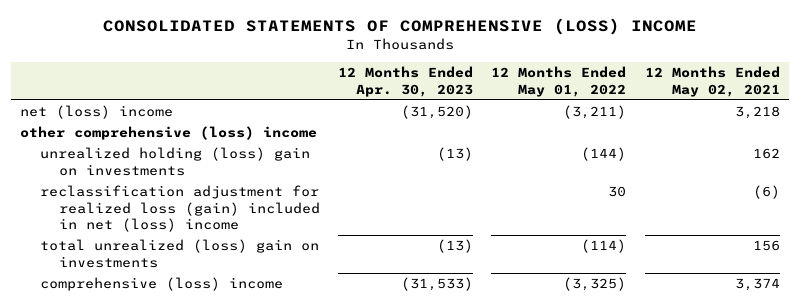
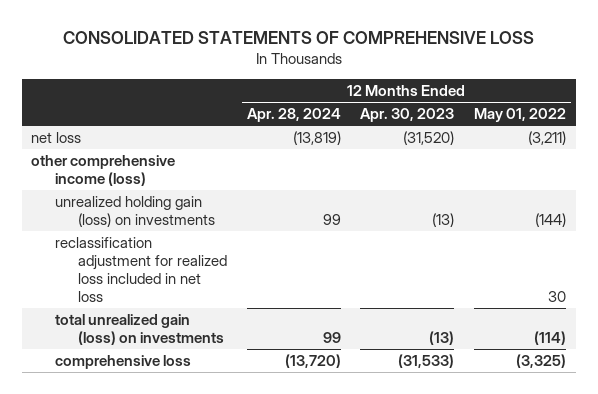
- CONSOLIDATED STATEMENTS OF COMPREHENSIVE (LOSS) INCOME
+ CONSOLIDATED STATEMENTS OF COMPREHENSIVE LOSS
- | 12 Months Ended Apr. 30, 2023 | 12 Months Ended May 01, 2022 | 12 Months Ended May 02, 2021
+ | 12 Months Ended Apr. 28, 2024 | 12 Months Ended Apr. 30, 2023 | 12 Months Ended May 01, 2022
- net (loss) income | (31,520) | (3,211) | 3,218
- other comprehensive (loss) income
- unrealized holding (loss) gain on investments | (13) | (144) | 162
- reclassification adjustment for realized loss (gain) included in net (loss) income | | 30 | (6)
- total unrealized (loss) gain on investments | (13) | (114) | 156
- comprehensive (loss) income | (31,533) | (3,325) | 3,374
+ net loss | (13,819) | (31,520) | (3,211)
+ other comprehensive income (loss)
+ unrealized holding gain (loss) on investments | 99 | (13) | (144)
+ reclassification adjustment for realized loss included in net loss | | | 30
+ total unrealized gain (loss) on investments | 99 | (13) | (114)
+ comprehensive loss | (13,720) | (31,533) | (3,325)

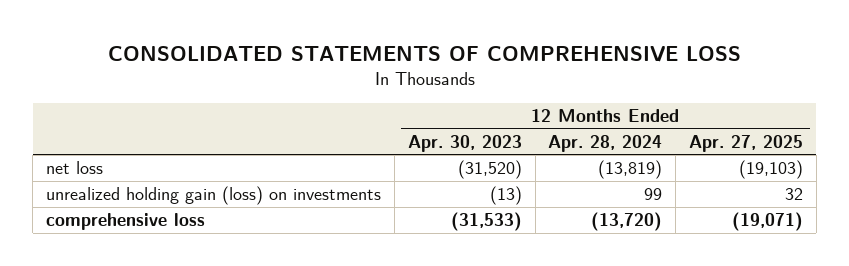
- | 12 Months Ended Apr. 28, 2024 | 12 Months Ended Apr. 30, 2023 | 12 Months Ended May 01, 2022
+ | 12 Months Ended Apr. 30, 2023 | 12 Months Ended Apr. 28, 2024 | 12 Months Ended Apr. 27, 2025
- other comprehensive income (loss)
- reclassification adjustment for realized loss included in net loss | | | 30
- total unrealized gain (loss) on investments | 99 | (13) | (114)

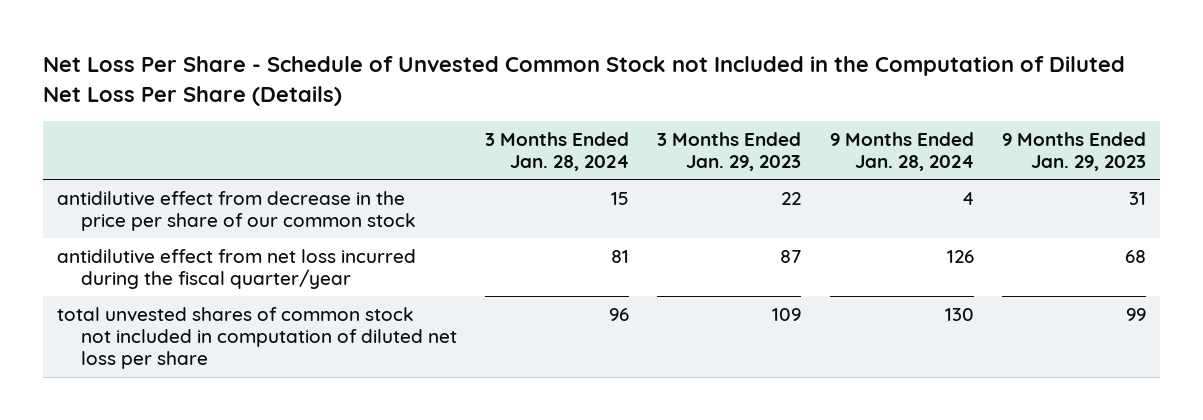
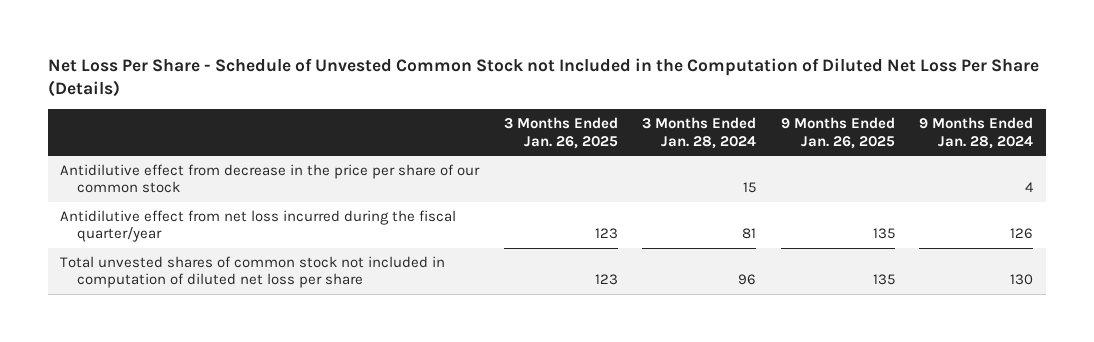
- | 3 Months Ended Jan. 28, 2024 | 3 Months Ended Jan. 29, 2023 | 9 Months Ended Jan. 28, 2024 | 9 Months Ended Jan. 29, 2023
+ | 3 Months Ended Jan. 26, 2025 | 3 Months Ended Jan. 28, 2024 | 9 Months Ended Jan. 26, 2025 | 9 Months Ended Jan. 28, 2024
- antidilutive effect from decrease in the price per share of our common stock | 15 | 22 | 4 | 31
- antidilutive effect from net loss incurred during the fiscal quarter/year | 81 | 87 | 126 | 68
- total unvested shares of common stock not included in computation of diluted net loss per share | 96 | 109 | 130 | 99
+ Antidilutive effect from decrease in the price per share of our common stock | | 15 | | 4
+ Antidilutive effect from net loss incurred during the fiscal quarter/year | 123 | 81 | 135 | 126
+ Total unvested shares of common stock not included in computation of diluted net loss per share | 123 | 96 | 135 | 130

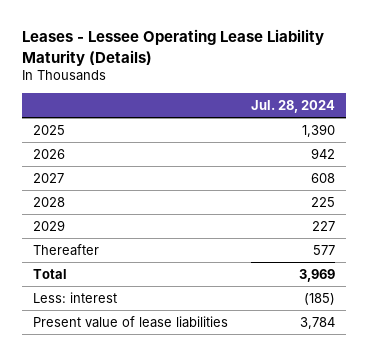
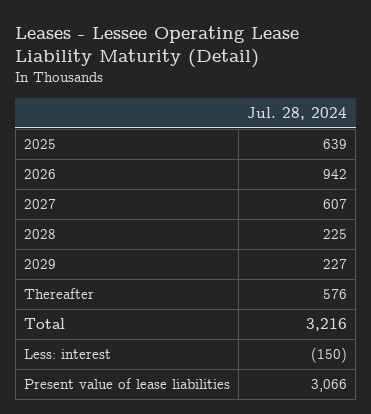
- Leases - Lessee Operating Lease Liability Maturity (Details)
+ Leases - Lessee Operating Lease Liability Maturity (Detail)
- 2025 | 1,390
+ 2025 | 639
- 2027 | 608
+ 2027 | 607
- Thereafter | 577
- Total | 3,969
- Less: interest | (185)
- Present value of lease liabilities | 3,784
+ Thereafter | 576
+ Total | 3,216
+ Less: interest | (150)
+ Present value of lease liabilities | 3,066

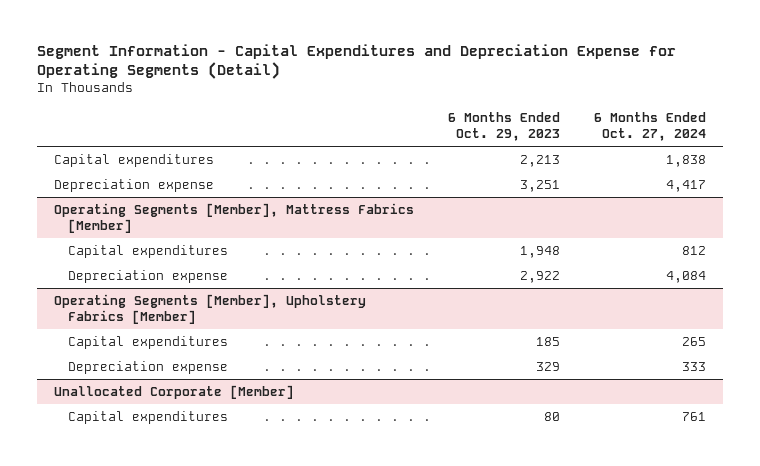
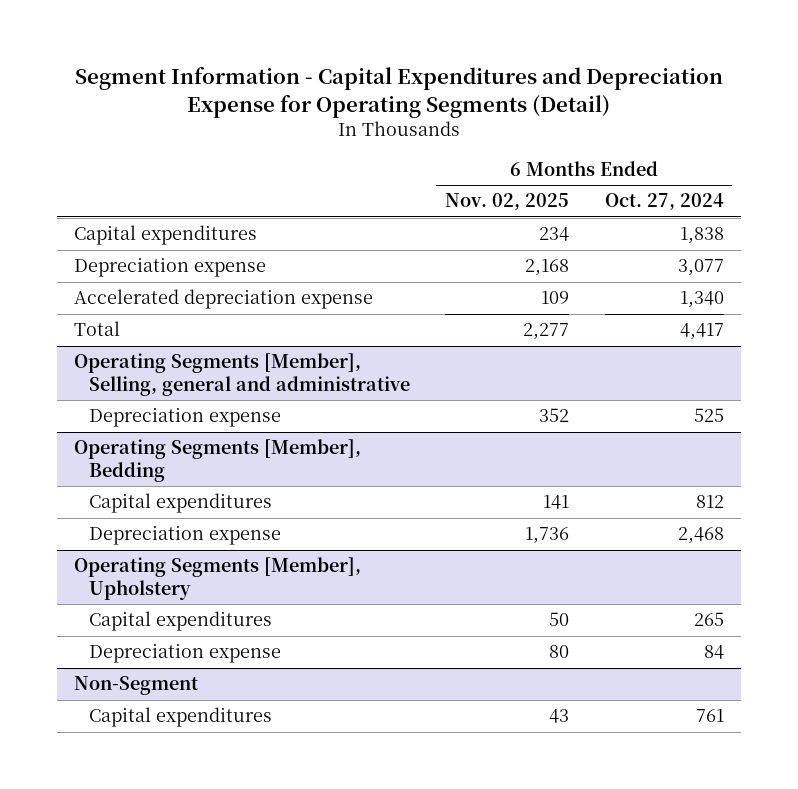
- | 6 Months Ended Oct. 29, 2023 | 6 Months Ended Oct. 27, 2024
+ | 6 Months Ended Nov. 02, 2025 | 6 Months Ended Oct. 27, 2024
- Depreciation expense | 3,251 | 4,417
- Operating Segments [Member], Mattress Fabrics [Member]
+ Depreciation expense | 2,168 | 3,077
+ Accelerated depreciation expense | 109 | 1,340
+ Total | 2,277 | 4,417
+ Operating Segments [Member], Selling, general and administrative
+ Depreciation expense | 352 | 525
+ Operating Segments [Member], Bedding
- Depreciation expense | 2,922 | 4,084
- Operating Segments [Member], Upholstery Fabrics [Member]
+ Depreciation expense | 1,736 | 2,468
+ Operating Segments [Member], Upholstery
- Depreciation expense | 329 | 333
- Unallocated Corporate [Member]
+ Depreciation expense | 80 | 84
+ Non-Segment

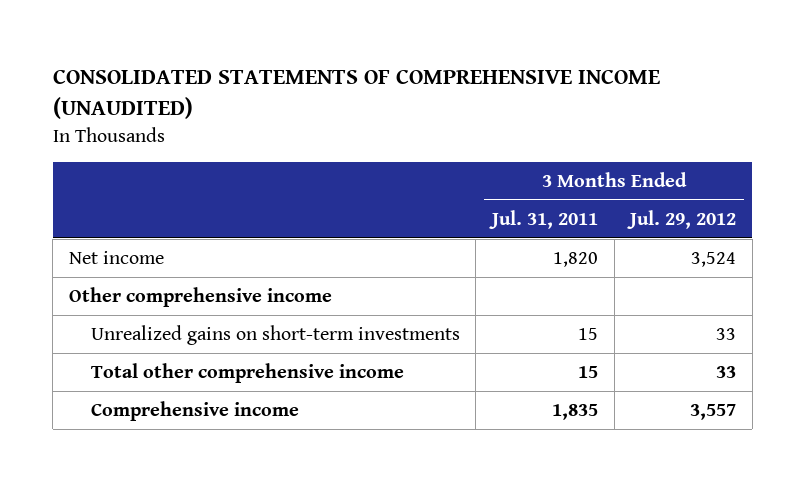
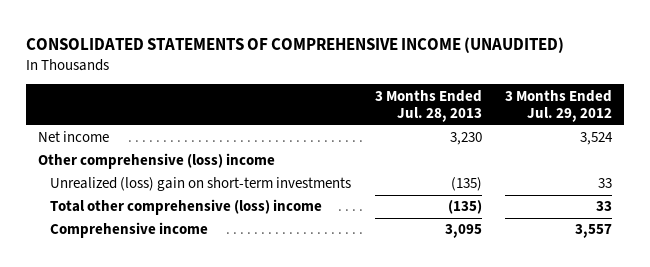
- | 3 Months Ended Jul. 31, 2011 | 3 Months Ended Jul. 29, 2012
+ | 3 Months Ended Jul. 28, 2013 | 3 Months Ended Jul. 29, 2012
- Other comprehensive income
- Unrealized gains on short-term investments | 15 | 33
- Total other comprehensive income | 15 | 33
+ Other comprehensive (loss) income
+ Unrealized (loss) gain on short-term investments | (135) | 33
+ Total other comprehensive (loss) income | (135) | 33

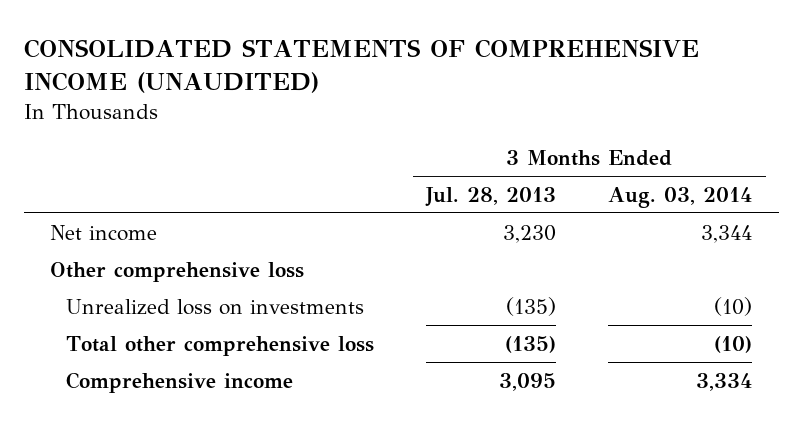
- | 3 Months Ended Jul. 28, 2013 | 3 Months Ended Jul. 29, 2012
+ | 3 Months Ended Jul. 28, 2013 | 3 Months Ended Aug. 03, 2014
- Other comprehensive (loss) income
- Unrealized (loss) gain on short-term investments | (135) | 33
- Total other comprehensive (loss) income | (135) | 33
+ Other comprehensive loss
+ Unrealized loss on investments | (135) | (10)
+ Total other comprehensive loss | (135) | (10)

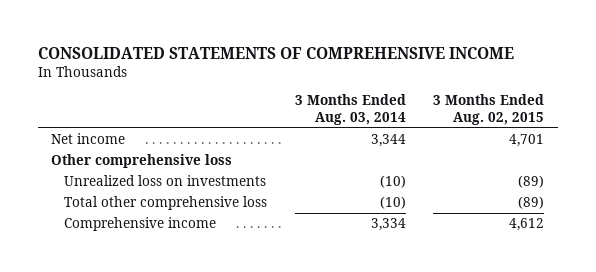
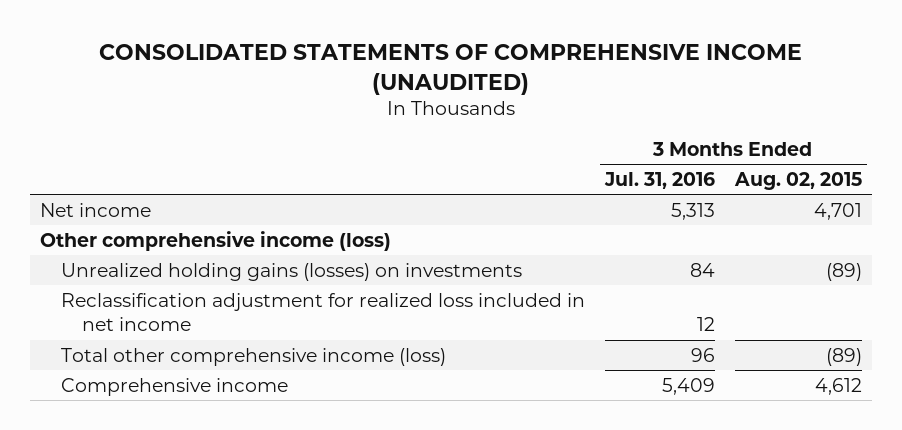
- CONSOLIDATED STATEMENTS OF COMPREHENSIVE INCOME
+ CONSOLIDATED STATEMENTS OF COMPREHENSIVE INCOME (UNAUDITED)
- | 3 Months Ended Aug. 03, 2014 | 3 Months Ended Aug. 02, 2015
+ | 3 Months Ended Jul. 31, 2016 | 3 Months Ended Aug. 02, 2015
- Other comprehensive loss
- Unrealized loss on investments | (10) | (89)
- Total other comprehensive loss | (10) | (89)
+ Other comprehensive income (loss)
+ Unrealized holding gains (losses) on investments | 84 | (89)
+ Reclassification adjustment for realized loss included in net income | 12 |
+ Total other comprehensive income (loss) | 96 | (89)

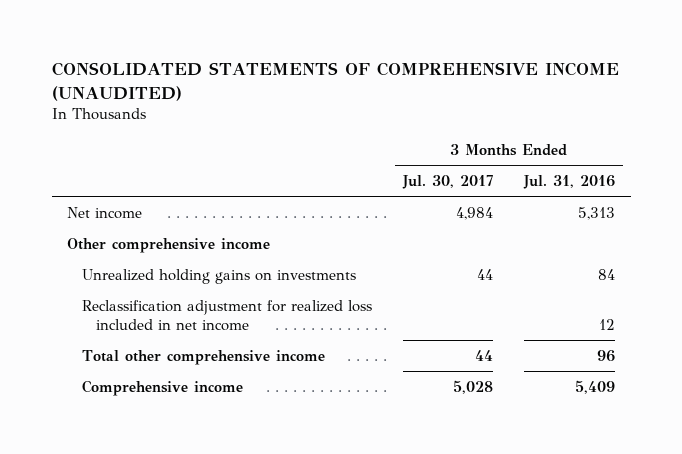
- | 3 Months Ended Jul. 31, 2016 | 3 Months Ended Aug. 02, 2015
+ | 3 Months Ended Jul. 30, 2017 | 3 Months Ended Jul. 31, 2016
- Other comprehensive income (loss)
- Unrealized holding gains (losses) on investments | 84 | (89)
+ Other comprehensive income
+ Unrealized holding gains on investments | 44 | 84
- Total other comprehensive income (loss) | 96 | (89)
+ Total other comprehensive income | 44 | 96

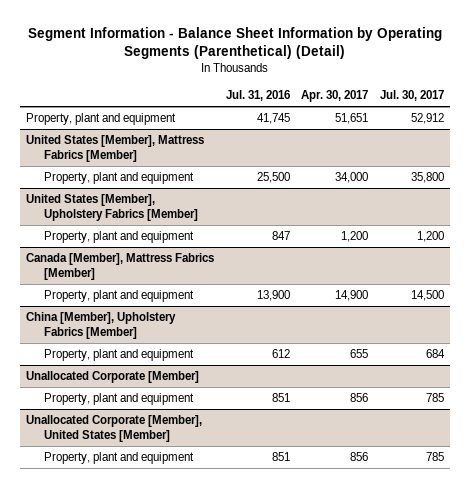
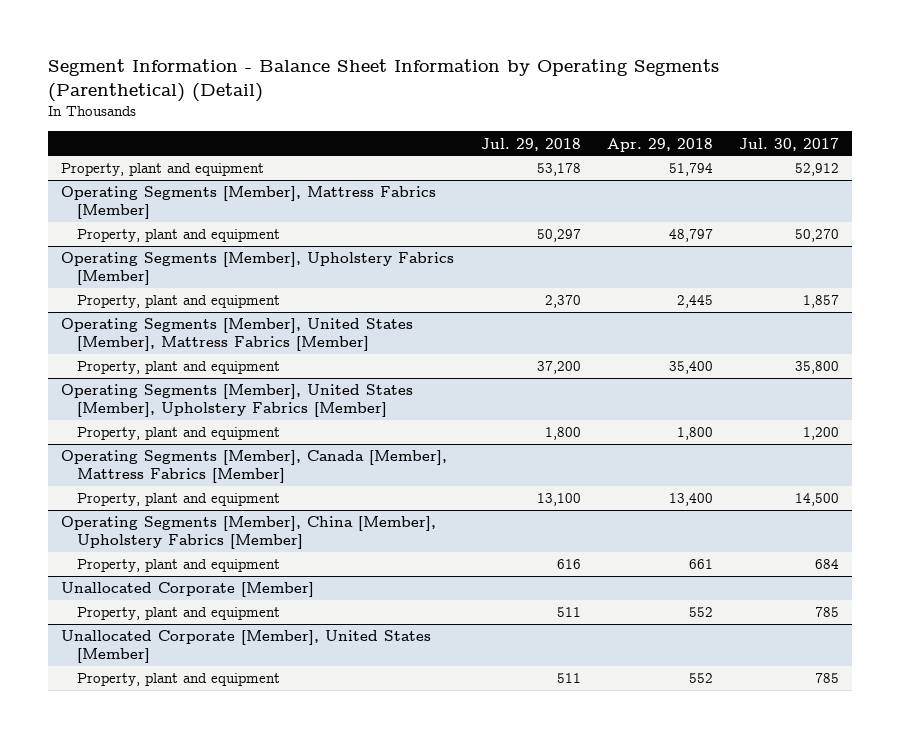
- | Jul. 31, 2016 | Apr. 30, 2017 | Jul. 30, 2017
+ | Jul. 29, 2018 | Apr. 29, 2018 | Jul. 30, 2017
- United States [Member], Mattress Fabrics [Member]
+ Operating Segments [Member], Mattress Fabrics [Member]
+ Property, plant and equipment | 50,297 | 48,797 | 50,270
+ Operating Segments [Member], Upholstery Fabrics [Member]
+ Property, plant and equipment | 2,370 | 2,445 | 1,857
+ Operating Segments [Member], United States [Member], Mattress Fabrics [Member]
- United States [Member], Upholstery Fabrics [Member]
+ Operating Segments [Member], United States [Member], Upholstery Fabrics [Member]
- Canada [Member], Mattress Fabrics [Member]
+ Operating Segments [Member], Canada [Member], Mattress Fabrics [Member]
- China [Member], Upholstery Fabrics [Member]
+ Operating Segments [Member], China [Member], Upholstery Fabrics [Member]

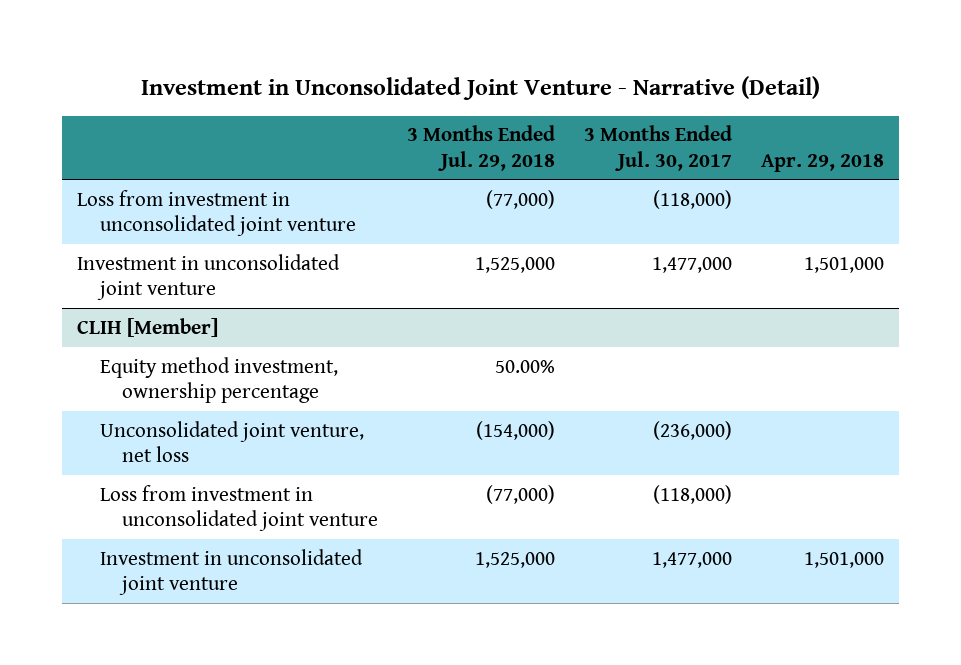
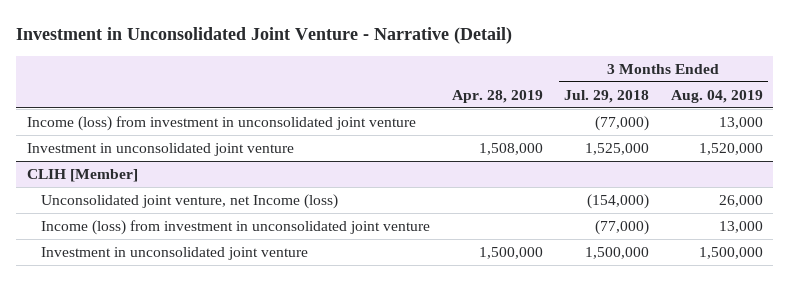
- | 3 Months Ended Jul. 29, 2018 | 3 Months Ended Jul. 30, 2017 | Apr. 29, 2018
+ | Apr. 28, 2019 | 3 Months Ended Jul. 29, 2018 | 3 Months Ended Aug. 04, 2019
- Loss from investment in unconsolidated joint venture | (77,000) | (118,000) |
+ Income (loss) from investment in unconsolidated joint venture | | (77,000) | 13,000
@ CLIH [Member]
- Equity method investment, ownership percentage | 50.00% | |
- Unconsolidated joint venture, net loss | (154,000) | (236,000) |
- Loss from investment in unconsolidated joint venture | (77,000) | (118,000) |
- Investment in unconsolidated joint venture | 1,525,000 | 1,477,000 | 1,501,000
+ Unconsolidated joint venture, net Income (loss) | | (154,000) | 26,000
+ Income (loss) from investment in unconsolidated joint venture | | (77,000) | 13,000
+ Investment in unconsolidated joint venture | 1,500,000 | 1,500,000 | 1,500,000

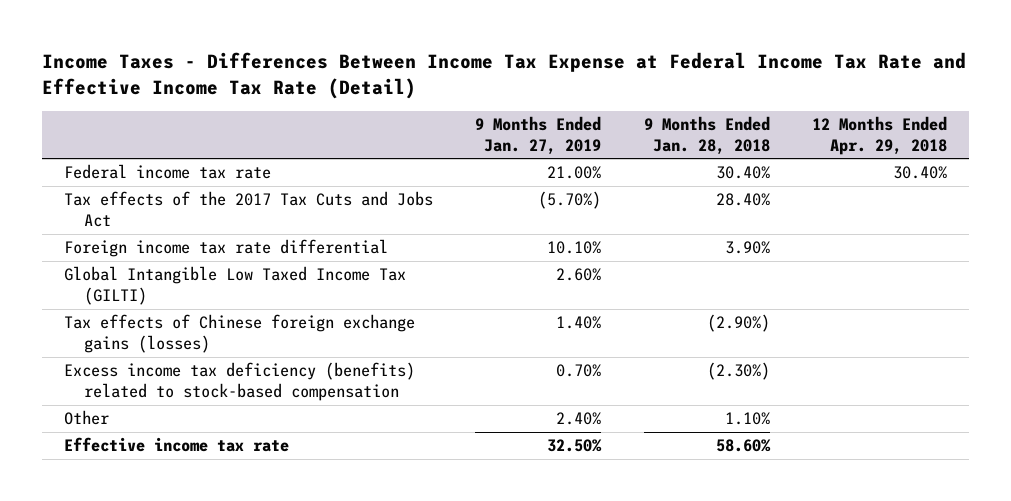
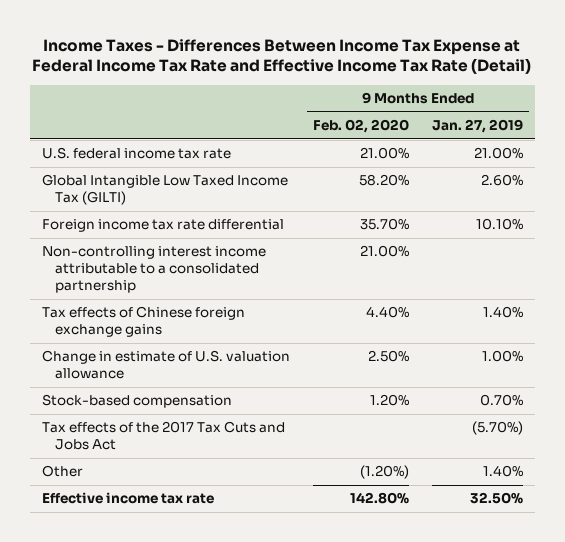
- | 9 Months Ended Jan. 27, 2019 | 9 Months Ended Jan. 28, 2018 | 12 Months Ended Apr. 29, 2018
+ | 9 Months Ended Feb. 02, 2020 | 9 Months Ended Jan. 27, 2019
- Federal income tax rate | 21.00% | 30.40% | 30.40%
+ U.S. federal income tax rate | 21.00% | 21.00%
- Tax effects of Chinese foreign exchange gains (losses) | 1.40% | (2.90%) |
- Excess income tax deficiency (benefits) related to stock-based compensation | 0.70% | (2.30%) |
- Other | 2.40% | 1.10% |
moved down: Foreign income tax rate differential | 35.70% | 10.10%
+ Non-controlling interest income attributable to a consolidated partnership | 21.00% |
+ Tax effects of Chinese foreign exchange gains | 4.40% | 1.40%
+ Change in estimate of U.S. valuation allowance | 2.50% | 1.00%
+ Stock-based compensation | 1.20% | 0.70%
moved down: Tax effects of the 2017 Tax Cuts and Jobs Act | | (5.70%)
+ Other | (1.20%) | 1.40%

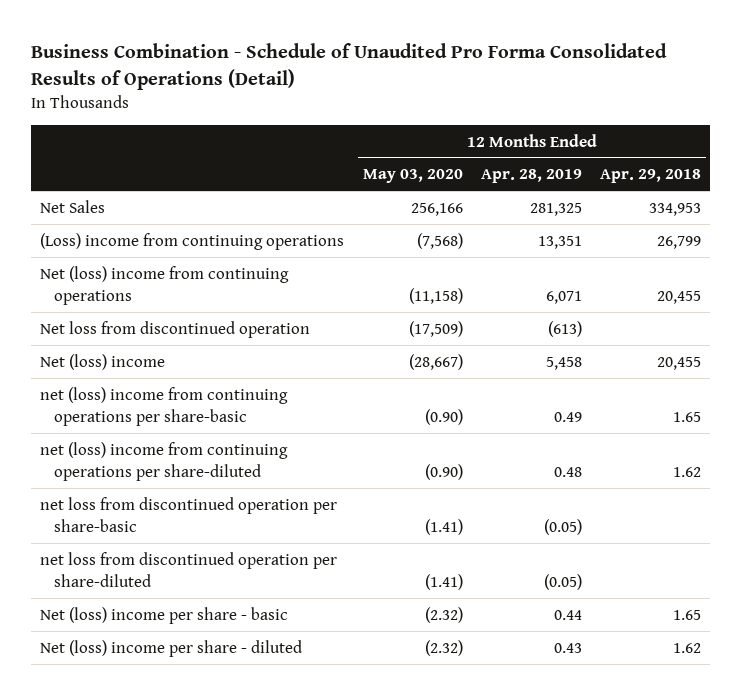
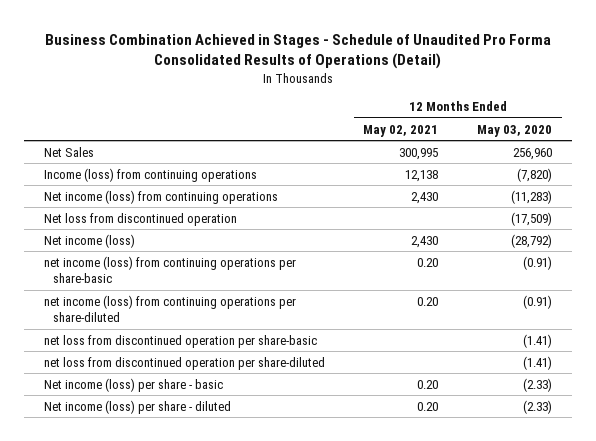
- Business Combination - Schedule of Unaudited Pro Forma Consolidated Results of Operations (Detail)
+ Business Combination Achieved in Stages - Schedule of Unaudited Pro Forma Consolidated Results of Operations (Detail)
- | 12 Months Ended May 03, 2020 | 12 Months Ended Apr. 28, 2019 | 12 Months Ended Apr. 29, 2018
+ | 12 Months Ended May 02, 2021 | 12 Months Ended May 03, 2020
- Net Sales | 256,166 | 281,325 | 334,953
- (Loss) income from continuing operations | (7,568) | 13,351 | 26,799
- Net (loss) income from continuing operations | (11,158) | 6,071 | 20,455
+ Net Sales | 300,995 | 256,960
+ Income (loss) from continuing operations | 12,138 | (7,820)
+ Net income (loss) from continuing operations | 2,430 | (11,283)
- Net (loss) income | (28,667) | 5,458 | 20,455
- net (loss) income from continuing operations per share-basic | (0.90) | 0.49 | 1.65
- net (loss) income from continuing operations per share-diluted | (0.90) | 0.48 | 1.62
+ Net income (loss) | 2,430 | (28,792)
+ net income (loss) from continuing operations per share-basic | 0.20 | (0.91)
+ net income (loss) from continuing operations per share-diluted | 0.20 | (0.91)
- Net (loss) income per share - basic | (2.32) | 0.44 | 1.65
- Net (loss) income per share - diluted | (2.32) | 0.43 | 1.62
+ Net income (loss) per share - basic | 0.20 | (2.33)
+ Net income (loss) per share - diluted | 0.20 | (2.33)

